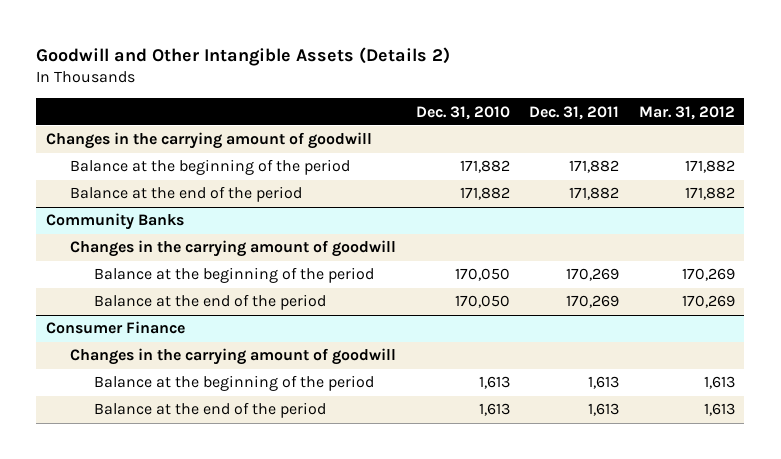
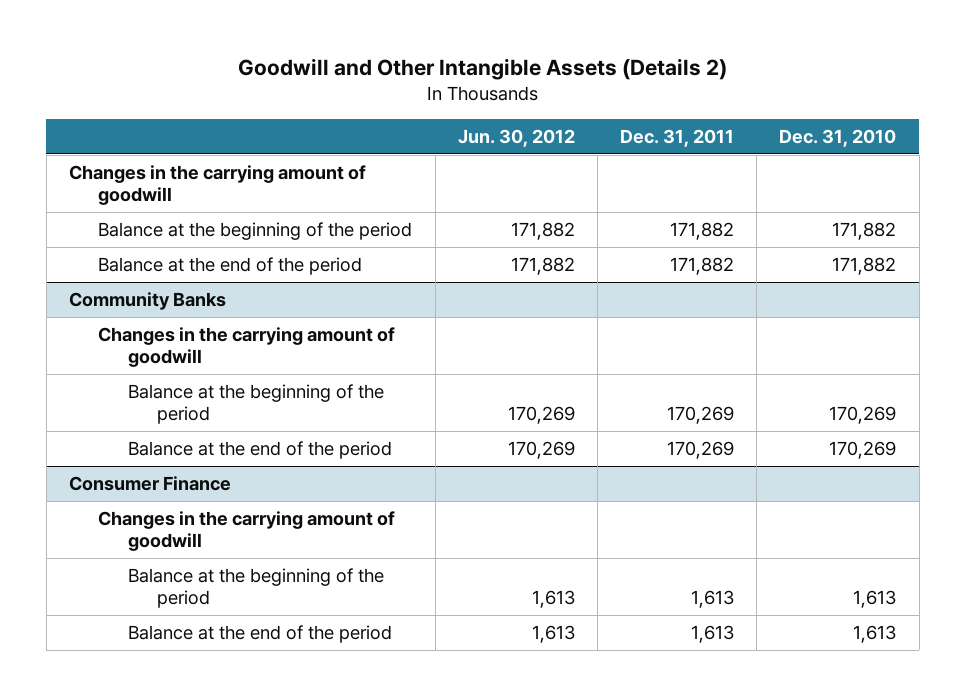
- | Dec. 31, 2010 | Dec. 31, 2011 | Mar. 31, 2012
+ | Jun. 30, 2012 | Dec. 31, 2011 | Dec. 31, 2010
@ Community Banks
- Balance at the beginning of the period | 170,050 | 170,269 | 170,269
- Balance at the end of the period | 170,050 | 170,269 | 170,269
+ Balance at the beginning of the period | 170,269 | 170,269 | 170,269
+ Balance at the end of the period | 170,269 | 170,269 | 170,269

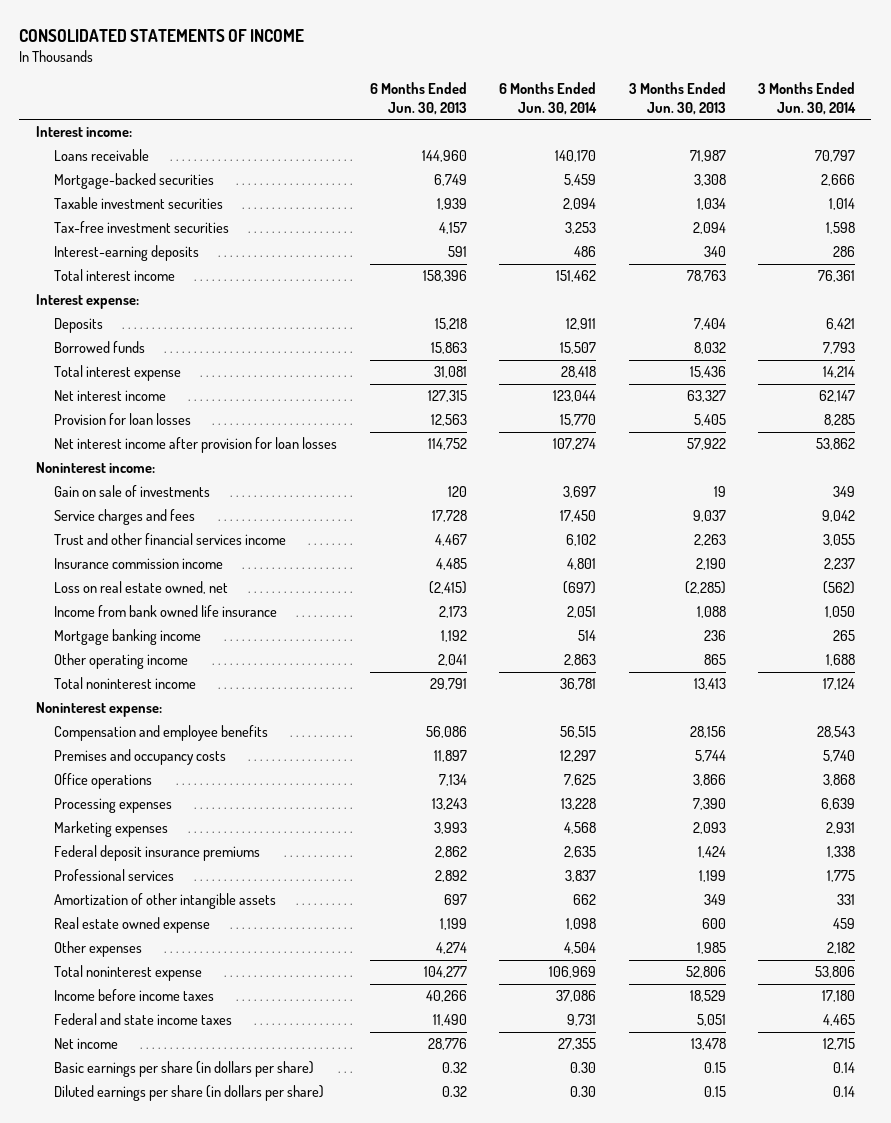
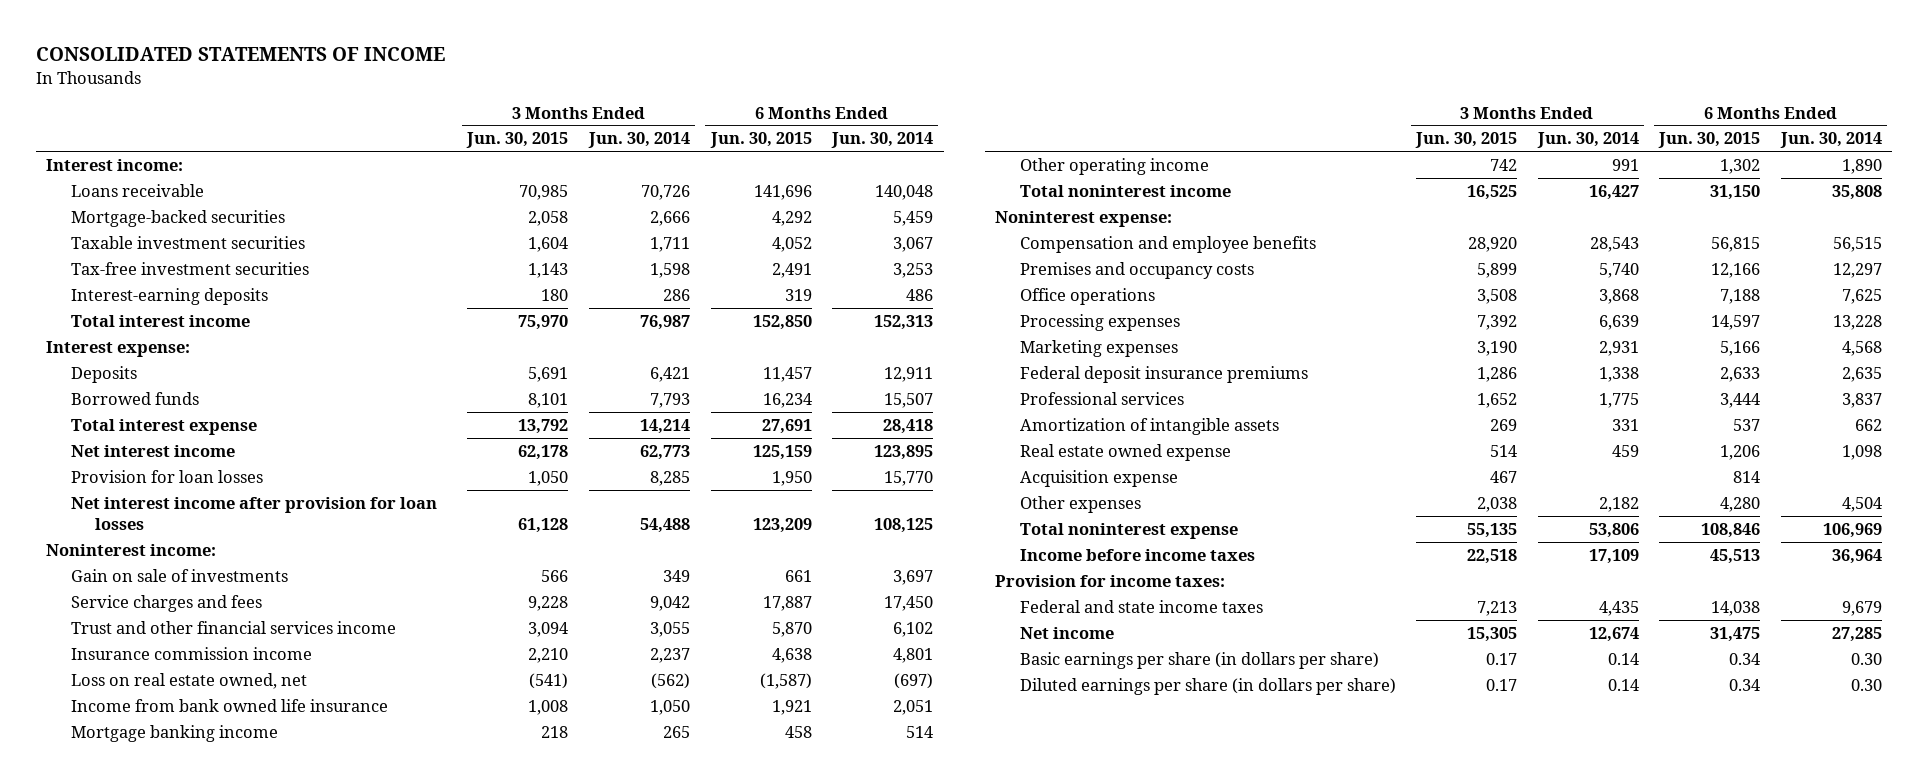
- | 6 Months Ended Jun. 30, 2013 | 6 Months Ended Jun. 30, 2014 | 3 Months Ended Jun. 30, 2013 | 3 Months Ended Jun. 30, 2014
+ | 3 Months Ended Jun. 30, 2015 | 3 Months Ended Jun. 30, 2014 | 6 Months Ended Jun. 30, 2015 | 6 Months Ended Jun. 30, 2014
- Loans receivable | 144,960 | 140,170 | 71,987 | 70,797
+ Loans receivable | 70,985 | 70,726 | 141,696 | 140,048
- Taxable investment securities | 1,939 | 2,094 | 1,034 | 1,014
+ Taxable investment securities | 1,604 | 1,711 | 4,052 | 3,067
- Total interest income | 158,396 | 151,462 | 78,763 | 76,361
+ Total interest income | 75,970 | 76,987 | 152,850 | 152,313
- Net interest income | 127,315 | 123,044 | 63,327 | 62,147
+ Net interest income | 62,178 | 62,773 | 125,159 | 123,895
- Net interest income after provision for loan losses | 114,752 | 107,274 | 57,922 | 53,862
+ Net interest income after provision for loan losses | 61,128 | 54,488 | 123,209 | 108,125
- Other operating income | 2,041 | 2,863 | 865 | 1,688
- Total noninterest income | 29,791 | 36,781 | 13,413 | 17,124
+ Other operating income | 742 | 991 | 1,302 | 1,890
+ Total noninterest income | 16,525 | 16,427 | 31,150 | 35,808
- Amortization of other intangible assets | 697 | 662 | 349 | 331
+ Amortization of intangible assets | 269 | 331 | 537 | 662
+ Acquisition expense | 467 | | 814 |
- Income before income taxes | 40,266 | 37,086 | 18,529 | 17,180
- Federal and state income taxes | 11,490 | 9,731 | 5,051 | 4,465
- Net income | 28,776 | 27,355 | 13,478 | 12,715
+ Income before income taxes | 22,518 | 17,109 | 45,513 | 36,964
+ Provision for income taxes:
+ Federal and state income taxes | 7,213 | 4,435 | 14,038 | 9,679
+ Net income | 15,305 | 12,674 | 31,475 | 27,285

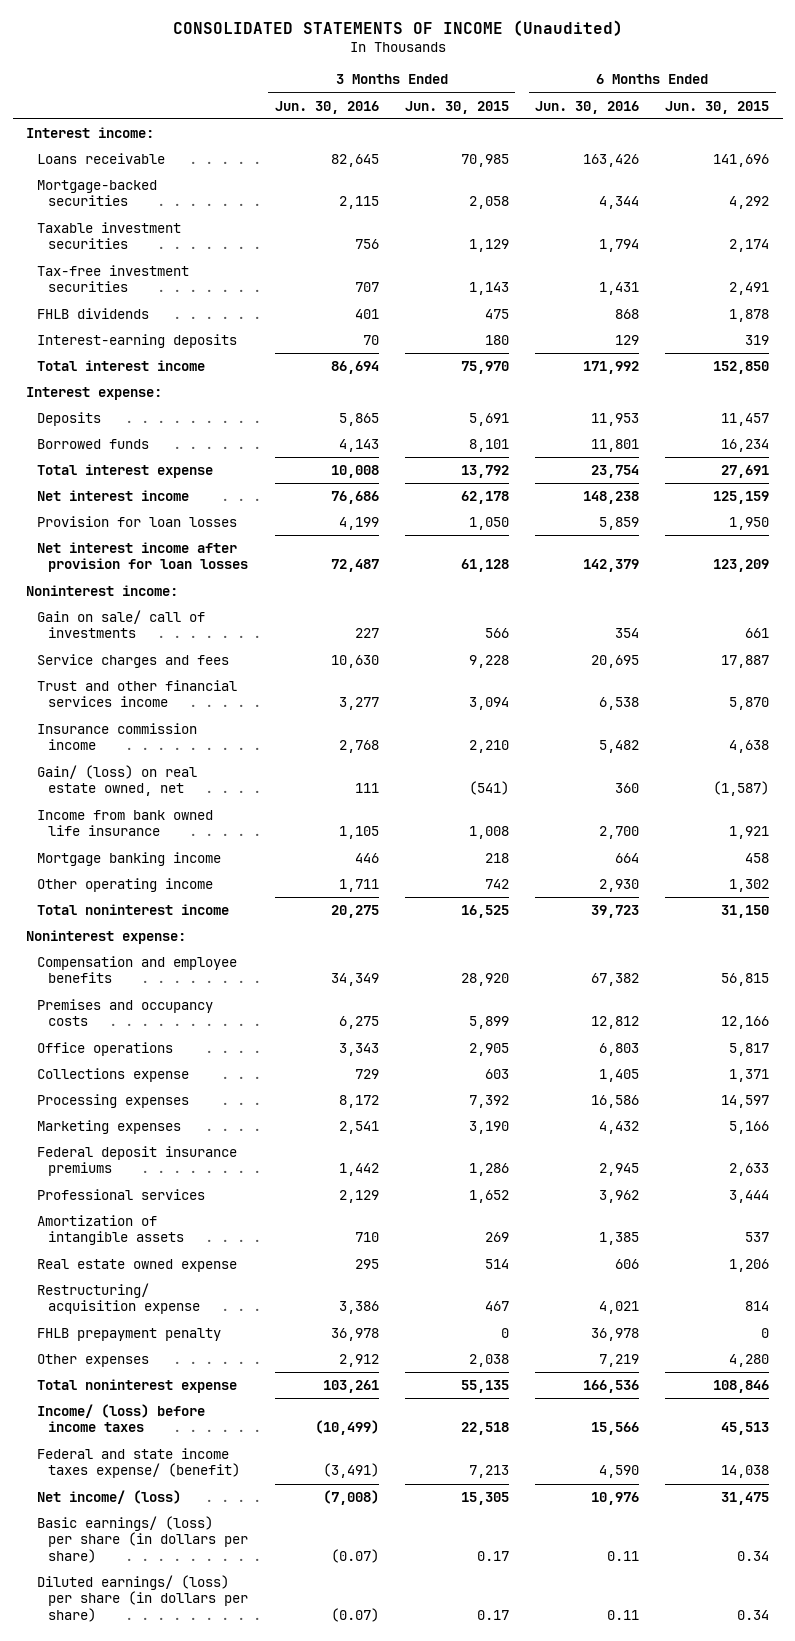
- CONSOLIDATED STATEMENTS OF INCOME
+ CONSOLIDATED STATEMENTS OF INCOME (Unaudited)
- | 3 Months Ended Jun. 30, 2015 | 3 Months Ended Jun. 30, 2014 | 6 Months Ended Jun. 30, 2015 | 6 Months Ended Jun. 30, 2014
+ | 3 Months Ended Jun. 30, 2016 | 3 Months Ended Jun. 30, 2015 | 6 Months Ended Jun. 30, 2016 | 6 Months Ended Jun. 30, 2015
- Taxable investment securities | 1,604 | 1,711 | 4,052 | 3,067
+ Taxable investment securities | 756 | 1,129 | 1,794 | 2,174
+ FHLB dividends | 401 | 475 | 868 | 1,878
- Gain on sale of investments | 566 | 349 | 661 | 3,697
+ Gain on sale/ call of investments | 227 | 566 | 354 | 661
- Loss on real estate owned, net | (541) | (562) | (1,587) | (697)
+ Gain/ (loss) on real estate owned, net | 111 | (541) | 360 | (1,587)
- Office operations | 3,508 | 3,868 | 7,188 | 7,625
+ Office operations | 3,343 | 2,905 | 6,803 | 5,817
+ Collections expense | 729 | 603 | 1,405 | 1,371
- Acquisition expense | 467 | | 814 |
+ Restructuring/ acquisition expense | 3,386 | 467 | 4,021 | 814
+ FHLB prepayment penalty | 36,978 | 0 | 36,978 | 0
- Income before income taxes | 22,518 | 17,109 | 45,513 | 36,964
- Provision for income taxes:
- Federal and state income taxes | 7,213 | 4,435 | 14,038 | 9,679
- Net income | 15,305 | 12,674 | 31,475 | 27,285
- Basic earnings per share (in dollars per share) | 0.17 | 0.14 | 0.34 | 0.30
- Diluted earnings per share (in dollars per share) | 0.17 | 0.14 | 0.34 | 0.30
+ Income/ (loss) before income taxes | (10,499) | 22,518 | 15,566 | 45,513
+ Federal and state income taxes expense/ (benefit) | (3,491) | 7,213 | 4,590 | 14,038
+ Net income/ (loss) | (7,008) | 15,305 | 10,976 | 31,475
+ Basic earnings/ (loss) per share (in dollars per share) | (0.07) | 0.17 | 0.11 | 0.34
+ Diluted earnings/ (loss) per share (in dollars per share) | (0.07) | 0.17 | 0.11 | 0.34

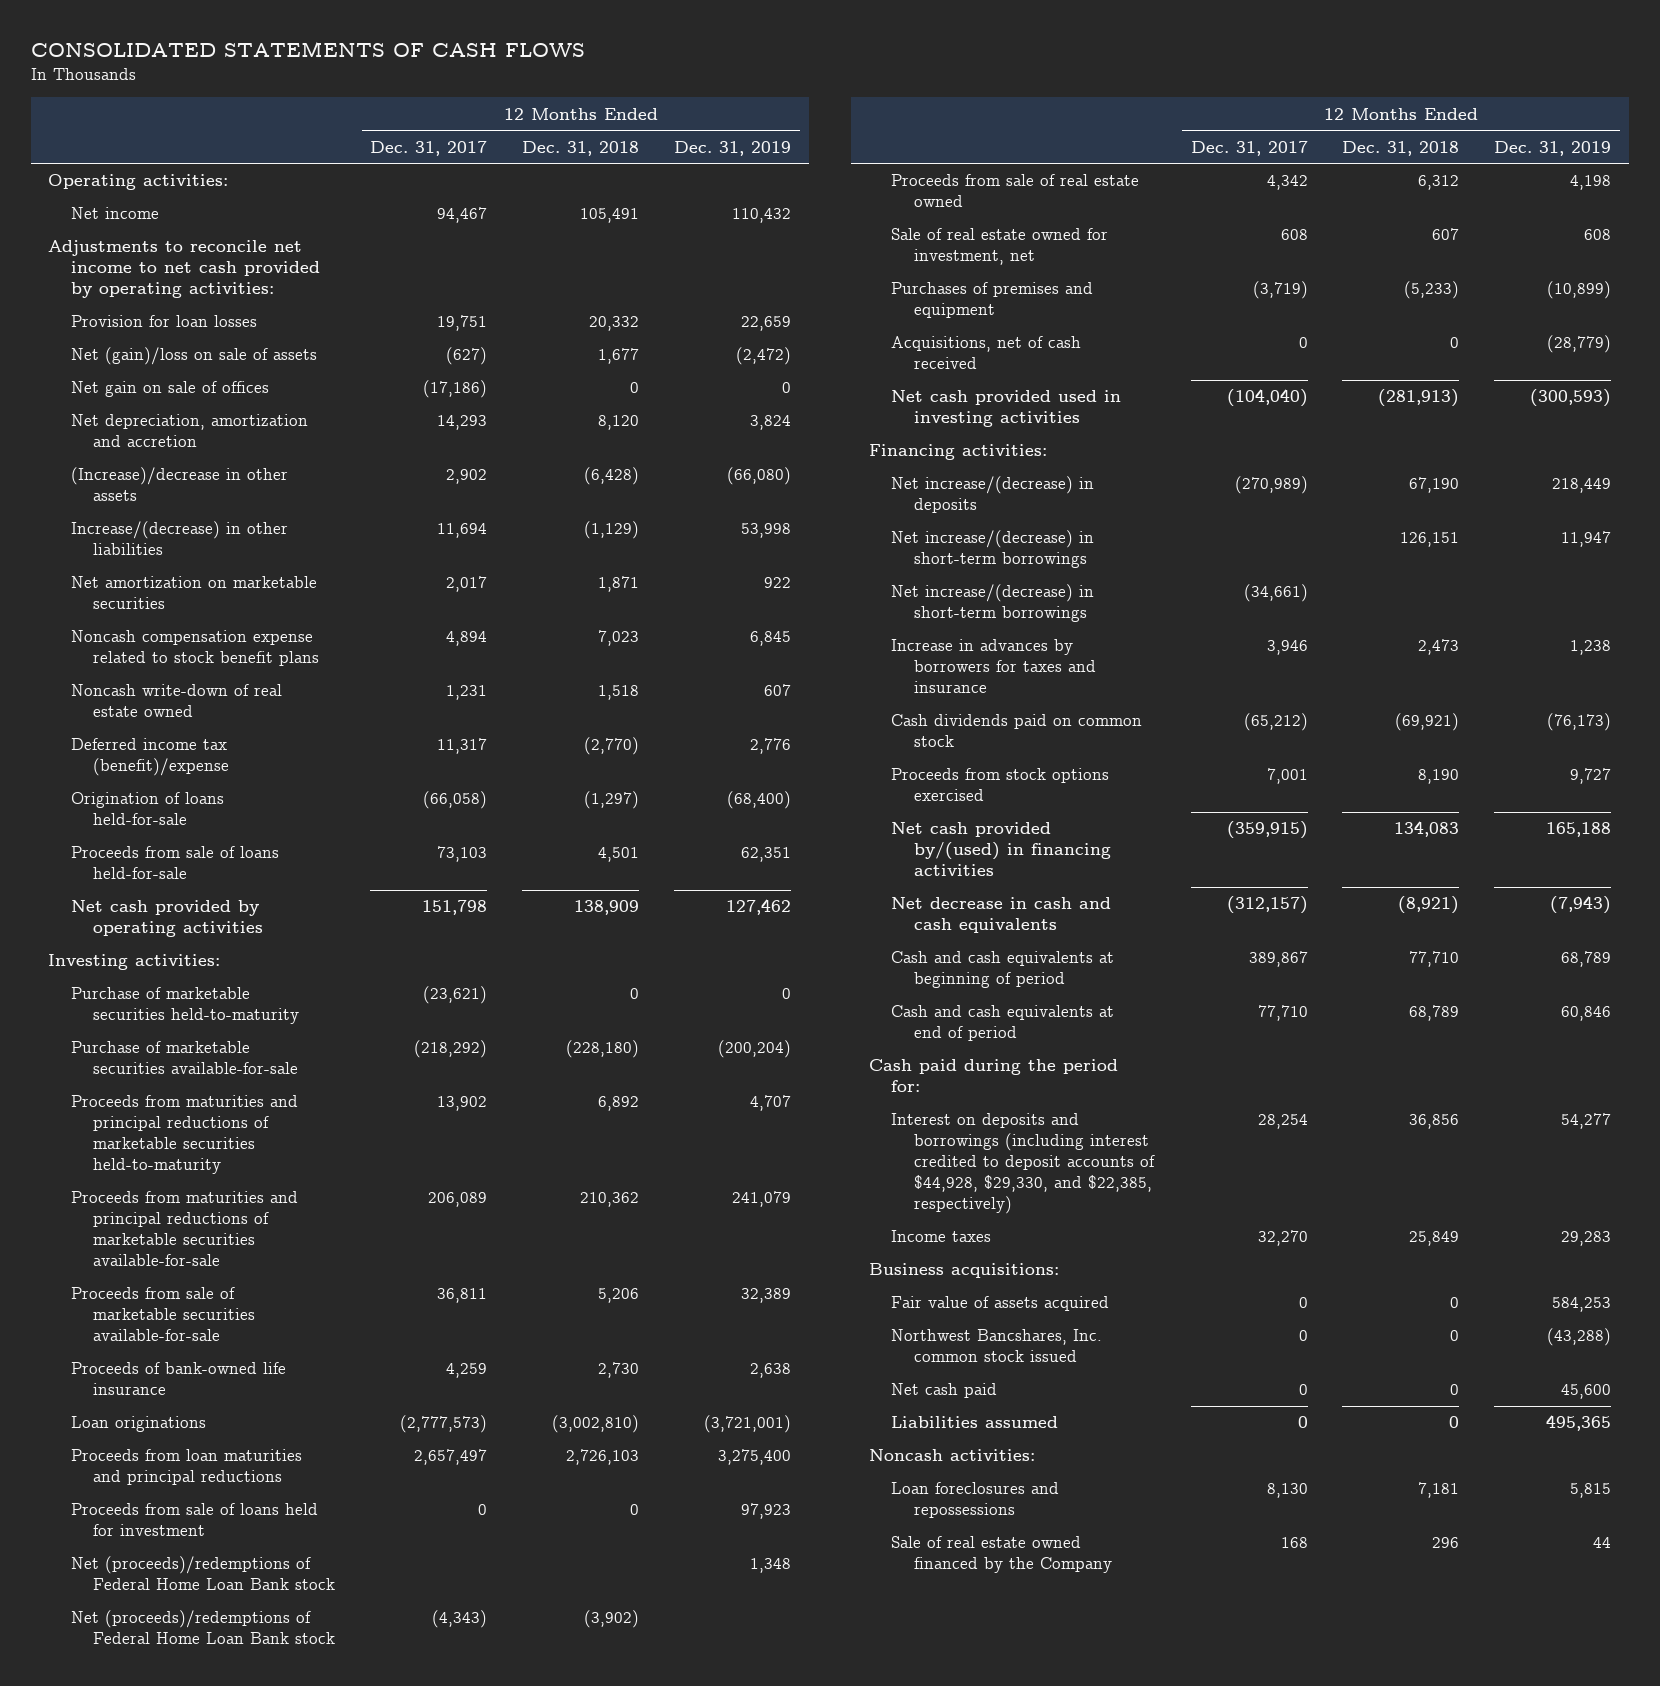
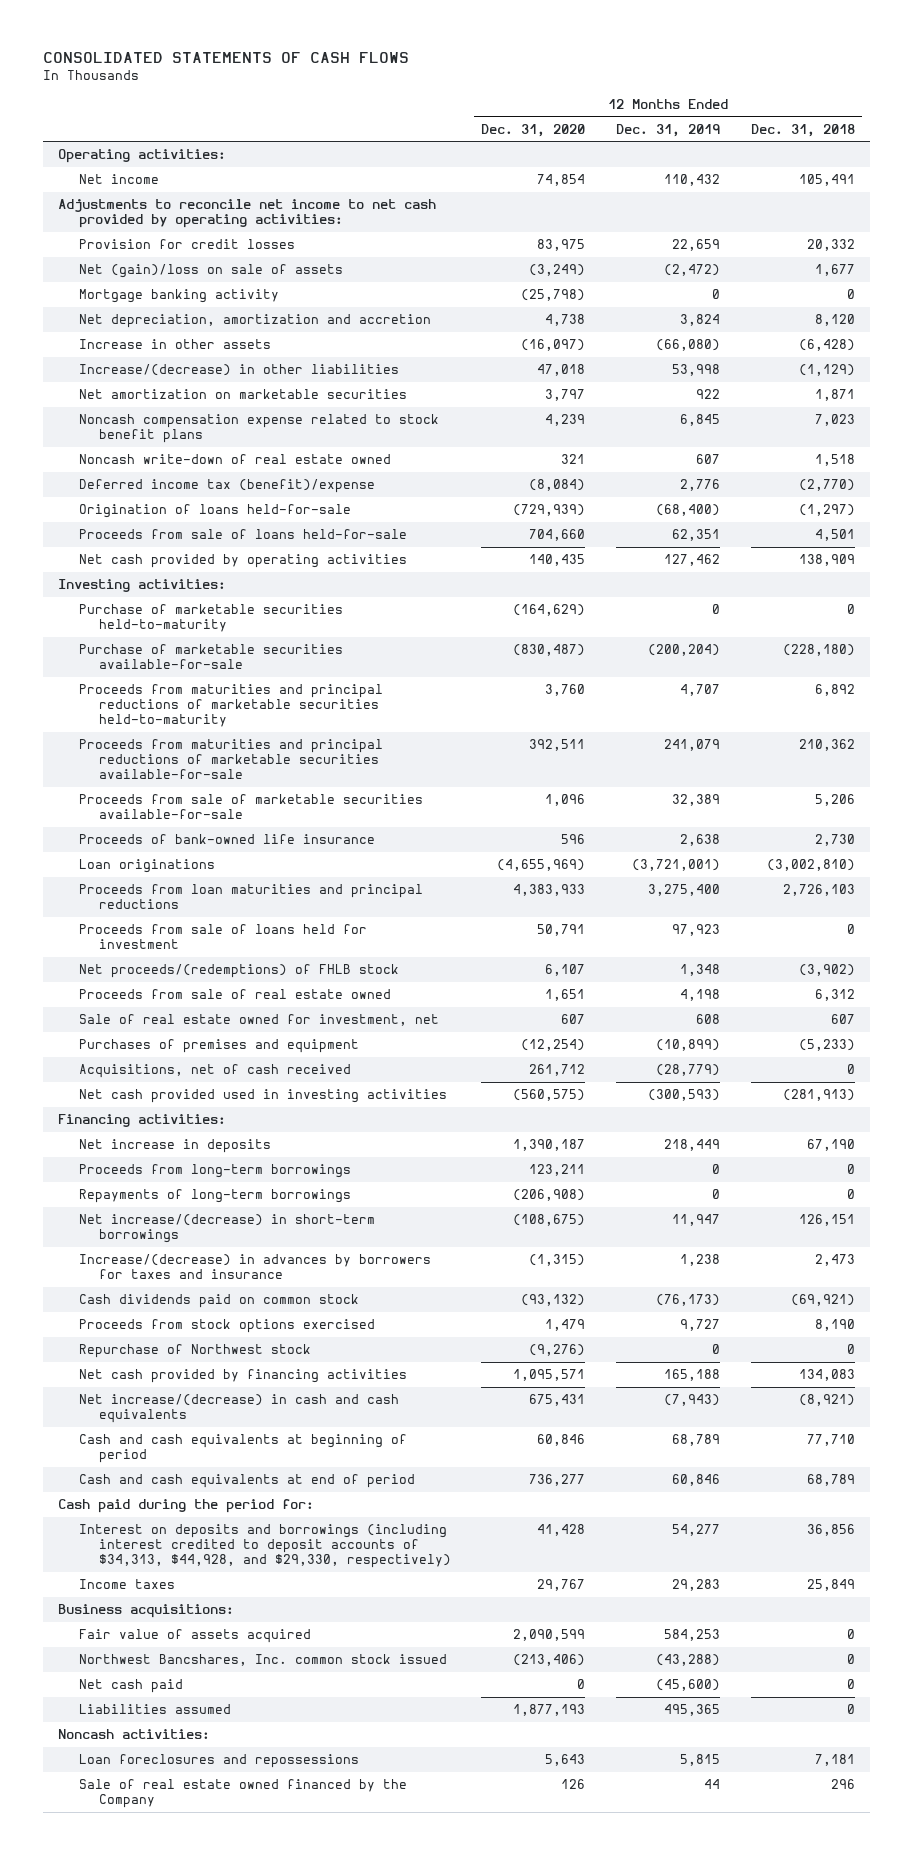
- | 12 Months Ended Dec. 31, 2017 | 12 Months Ended Dec. 31, 2018 | 12 Months Ended Dec. 31, 2019
+ | 12 Months Ended Dec. 31, 2020 | 12 Months Ended Dec. 31, 2019 | 12 Months Ended Dec. 31, 2018
- Provision for loan losses | 19,751 | 20,332 | 22,659
+ Provision for credit losses | 83,975 | 22,659 | 20,332
- Net gain on sale of offices | (17,186) | 0 | 0
+ Mortgage banking activity | (25,798) | 0 | 0
- (Increase)/decrease in other assets | 2,902 | (6,428) | (66,080)
+ Increase in other assets | (16,097) | (66,080) | (6,428)
- Net (proceeds)/redemptions of Federal Home Loan Bank stock | | | 1,348
- Net (proceeds)/redemptions of Federal Home Loan Bank stock | (4,343) | (3,902) |
+ Net proceeds/(redemptions) of FHLB stock | 6,107 | 1,348 | (3,902)
- Net increase/(decrease) in deposits | (270,989) | 67,190 | 218,449
+ Net increase in deposits | 1,390,187 | 218,449 | 67,190
+ Proceeds from long-term borrowings | 123,211 | 0 | 0
+ Repayments of long-term borrowings | (206,908) | 0 | 0
- Net increase/(decrease) in short-term borrowings | (34,661) | |
- Increase in advances by borrowers for taxes and insurance | 3,946 | 2,473 | 1,238
+ Increase/(decrease) in advances by borrowers for taxes and insurance | (1,315) | 1,238 | 2,473
- Net cash provided by/(used) in financing activities | (359,915) | 134,083 | 165,188
- Net decrease in cash and cash equivalents | (312,157) | (8,921) | (7,943)
+ Repurchase of Northwest stock | (9,276) | 0 | 0
+ Net cash provided by financing activities | 1,095,571 | 165,188 | 134,083
+ Net increase/(decrease) in cash and cash equivalents | 675,431 | (7,943) | (8,921)
- Interest on deposits and borrowings (including interest credited to deposit accounts of $44,928, $29,330, and $22,385, respectively) | 28,254 | 36,856 | 54,277
+ Interest on deposits and borrowings (including interest credited to deposit accounts of $34,313, $44,928, and $29,330, respectively) | 41,428 | 54,277 | 36,856
- Net cash paid | 0 | 0 | 45,600
+ Net cash paid | 0 | (45,600) | 0

